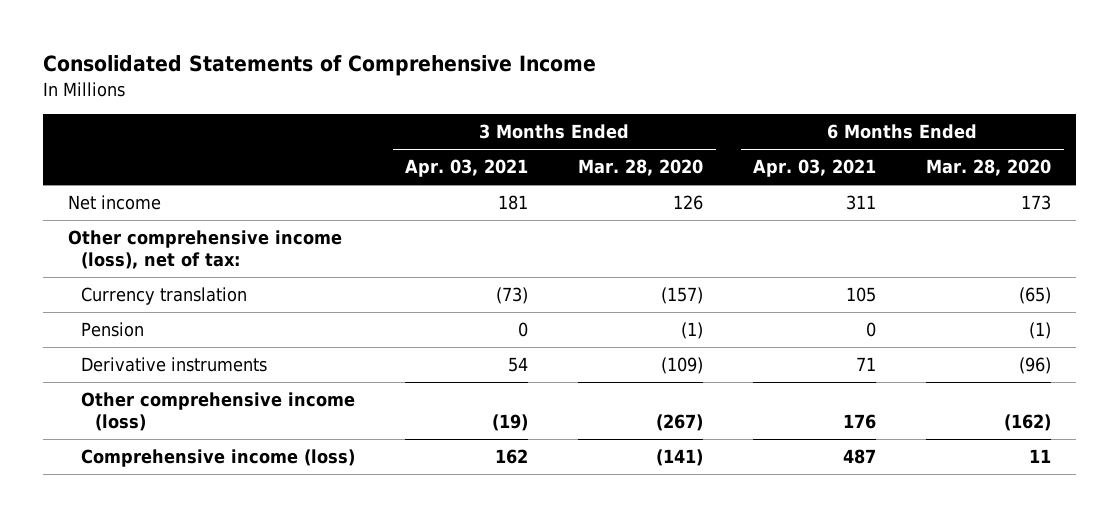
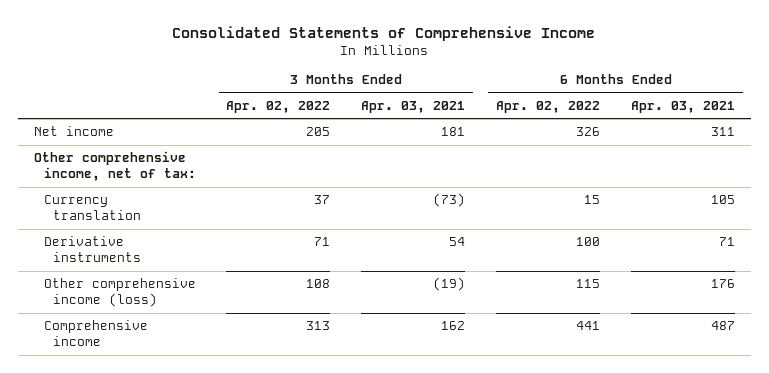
- | 3 Months Ended Apr. 03, 2021 | 3 Months Ended Mar. 28, 2020 | 6 Months Ended Apr. 03, 2021 | 6 Months Ended Mar. 28, 2020
+ | 3 Months Ended Apr. 02, 2022 | 3 Months Ended Apr. 03, 2021 | 6 Months Ended Apr. 02, 2022 | 6 Months Ended Apr. 03, 2021
- Other comprehensive income (loss), net of tax:
+ Other comprehensive income, net of tax:
- Pension | 0 | (1) | 0 | (1)
- Comprehensive income (loss) | 162 | (141) | 487 | 11
+ Comprehensive income | 313 | 162 | 441 | 487

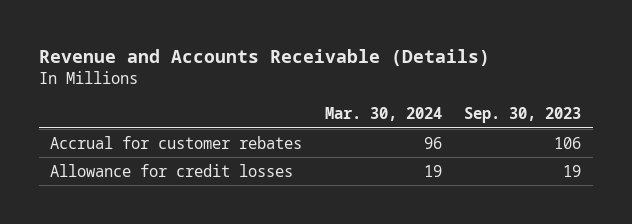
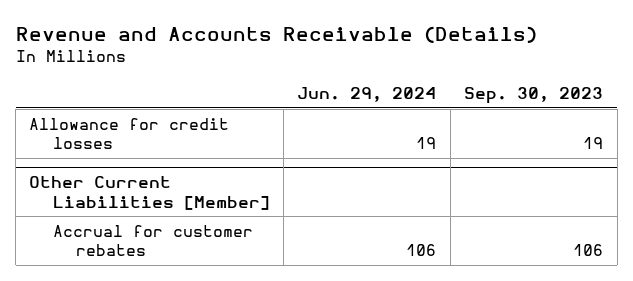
- | Mar. 30, 2024 | Sep. 30, 2023
+ | Jun. 29, 2024 | Sep. 30, 2023
- Accrual for customer rebates | 96 | 106
+ Other Current Liabilities [Member]
+ Accrual for customer rebates | 106 | 106

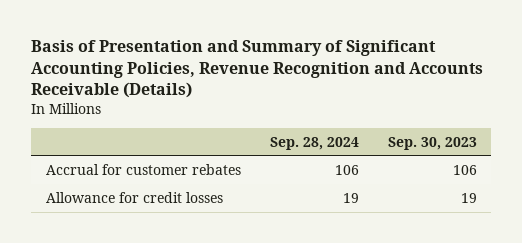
- Revenue and Accounts Receivable (Details)
+ Basis of Presentation and Summary of Significant Accounting Policies, Revenue Recognition and Accounts Receivable (Details)
- | Jun. 29, 2024 | Sep. 30, 2023
+ | Sep. 28, 2024 | Sep. 30, 2023
- Other Current Liabilities [Member]
moved down: Allowance for credit losses | 19 | 19

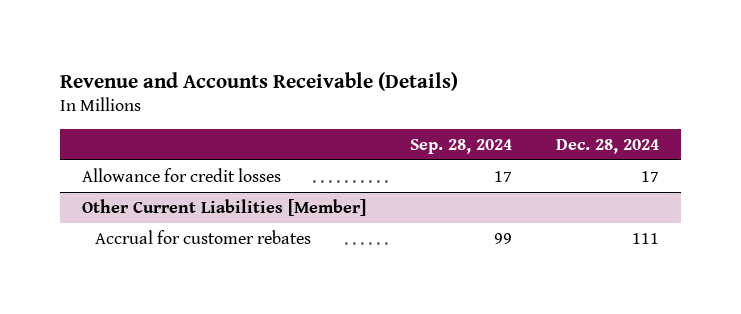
- Basis of Presentation and Summary of Significant Accounting Policies, Revenue Recognition and Accounts Receivable (Details)
+ Revenue and Accounts Receivable (Details)
- | Sep. 28, 2024 | Sep. 30, 2023
+ | Sep. 28, 2024 | Dec. 28, 2024
- Accrual for customer rebates | 106 | 106
- Allowance for credit losses | 19 | 19
+ Allowance for credit losses | 17 | 17
+ Other Current Liabilities [Member]
+ Accrual for customer rebates | 99 | 111

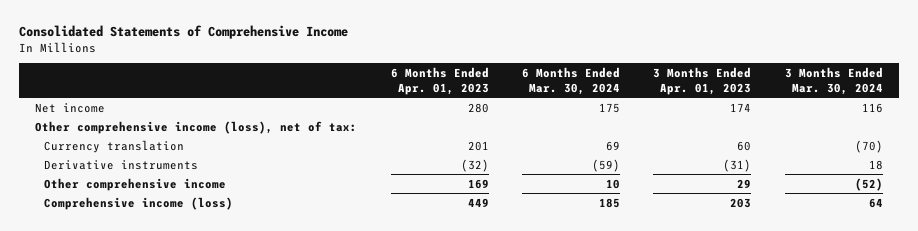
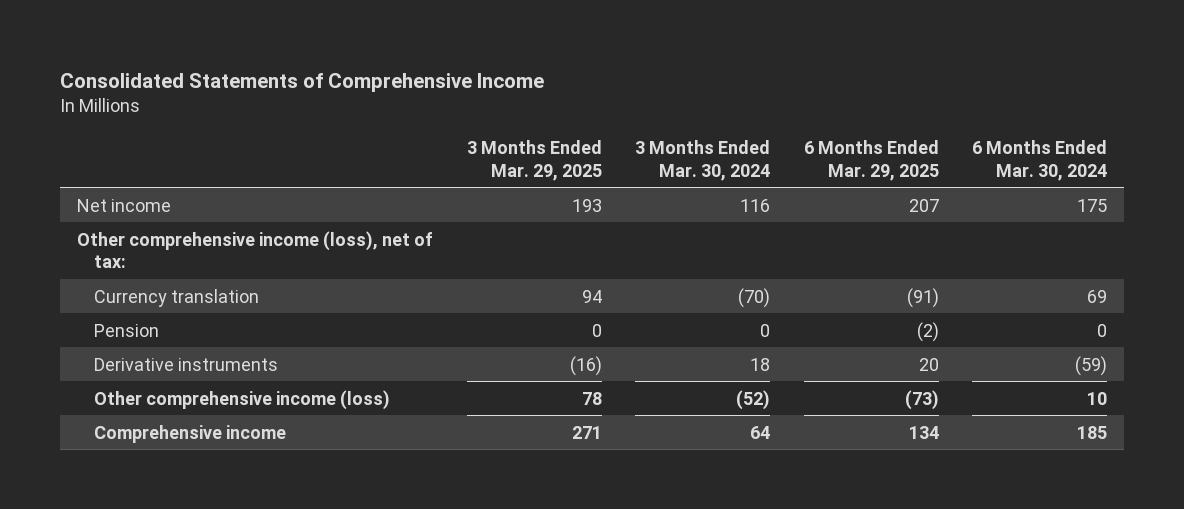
- | 6 Months Ended Apr. 01, 2023 | 6 Months Ended Mar. 30, 2024 | 3 Months Ended Apr. 01, 2023 | 3 Months Ended Mar. 30, 2024
+ | 3 Months Ended Mar. 29, 2025 | 3 Months Ended Mar. 30, 2024 | 6 Months Ended Mar. 29, 2025 | 6 Months Ended Mar. 30, 2024
+ Pension | 0 | 0 | (2) | 0
- Other comprehensive income | 169 | 10 | 29 | (52)
- Comprehensive income (loss) | 449 | 185 | 203 | 64
+ Other comprehensive income (loss) | 78 | (52) | (73) | 10
+ Comprehensive income | 271 | 64 | 134 | 185

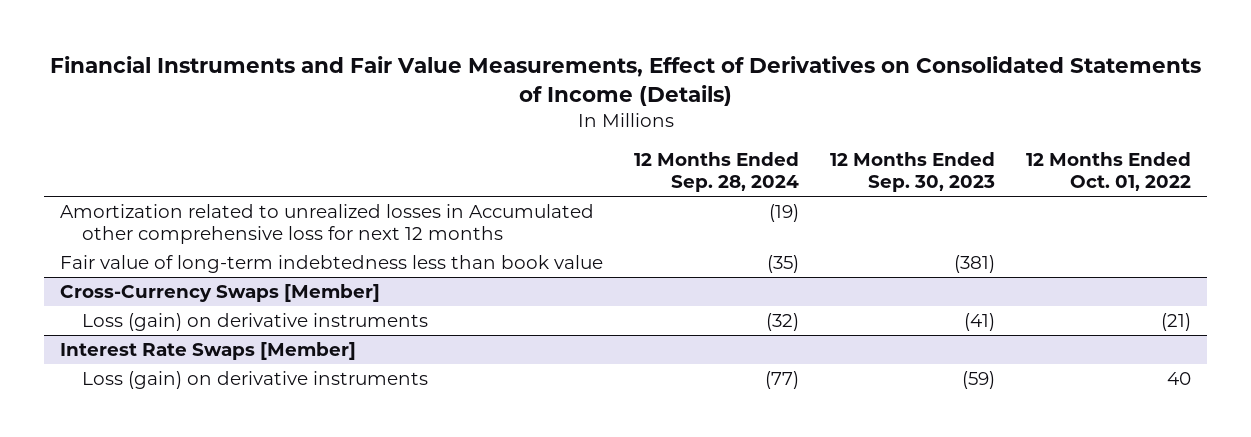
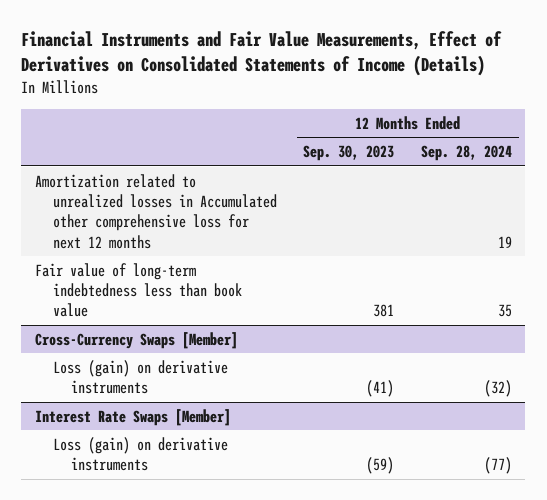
- | 12 Months Ended Sep. 28, 2024 | 12 Months Ended Sep. 30, 2023 | 12 Months Ended Oct. 01, 2022
+ | 12 Months Ended Sep. 30, 2023 | 12 Months Ended Sep. 28, 2024
- Amortization related to unrealized losses in Accumulated other comprehensive loss for next 12 months | (19) | |
- Fair value of long-term indebtedness less than book value | (35) | (381) |
+ Amortization related to unrealized losses in Accumulated other comprehensive loss for next 12 months | | 19
+ Fair value of long-term indebtedness less than book value | 381 | 35

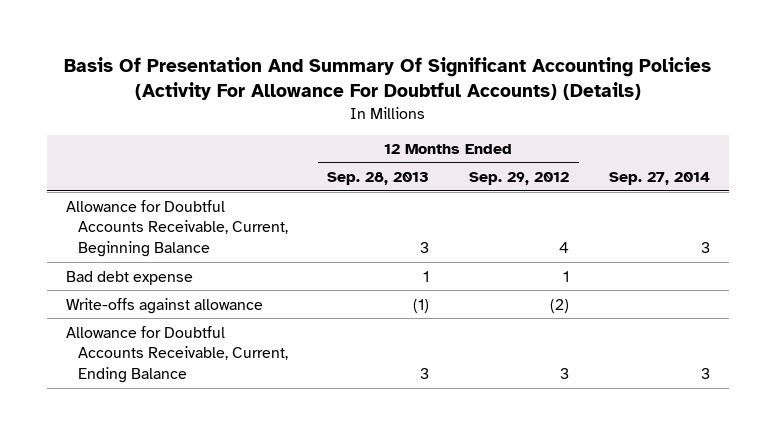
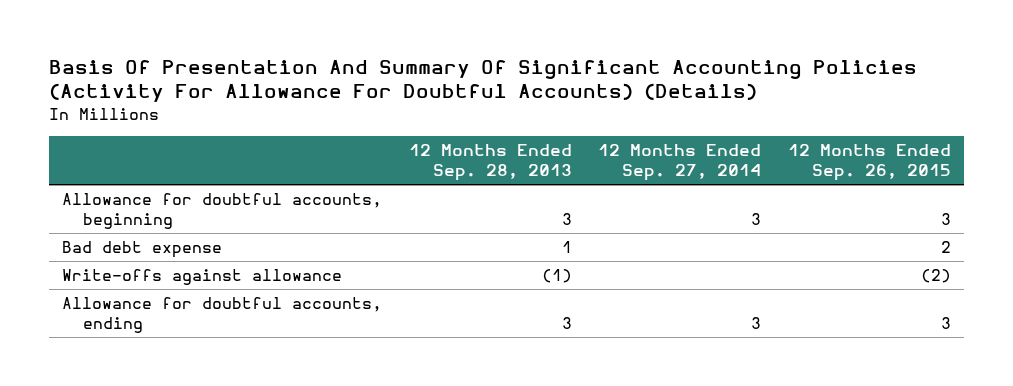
- | 12 Months Ended Sep. 28, 2013 | 12 Months Ended Sep. 29, 2012 | Sep. 27, 2014
+ | 12 Months Ended Sep. 28, 2013 | 12 Months Ended Sep. 27, 2014 | 12 Months Ended Sep. 26, 2015
- Allowance for Doubtful Accounts Receivable, Current, Beginning Balance | 3 | 4 | 3
+ Allowance for doubtful accounts, beginning | 3 | 3 | 3
- Allowance for Doubtful Accounts Receivable, Current, Ending Balance | 3 | 3 | 3
+ Allowance for doubtful accounts, ending | 3 | 3 | 3

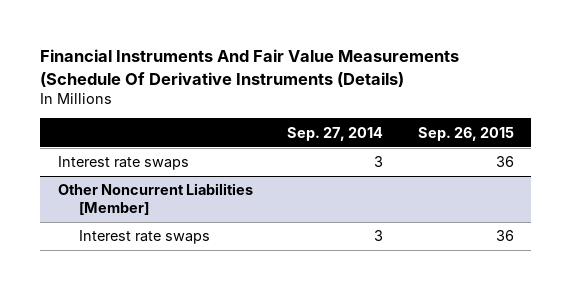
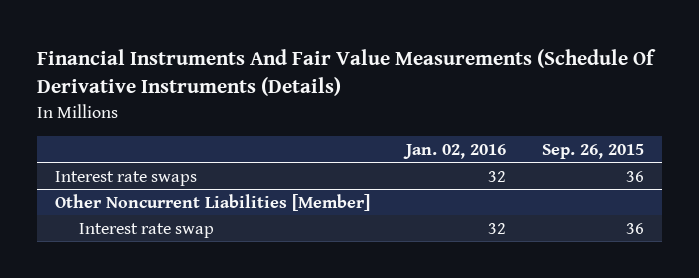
- | Sep. 27, 2014 | Sep. 26, 2015
+ | Jan. 02, 2016 | Sep. 26, 2015
@ Other Noncurrent Liabilities [Member]
- Interest rate swaps | 3 | 36
+ Interest rate swap | 32 | 36

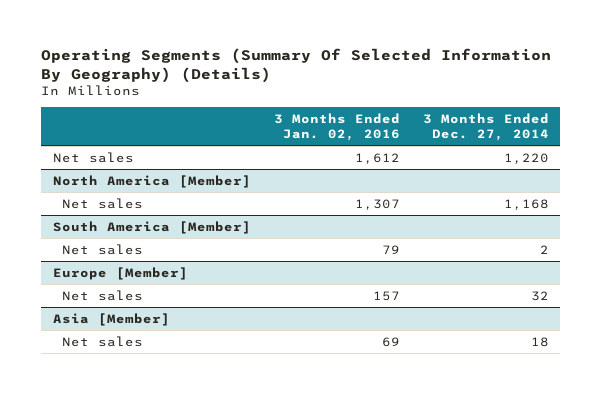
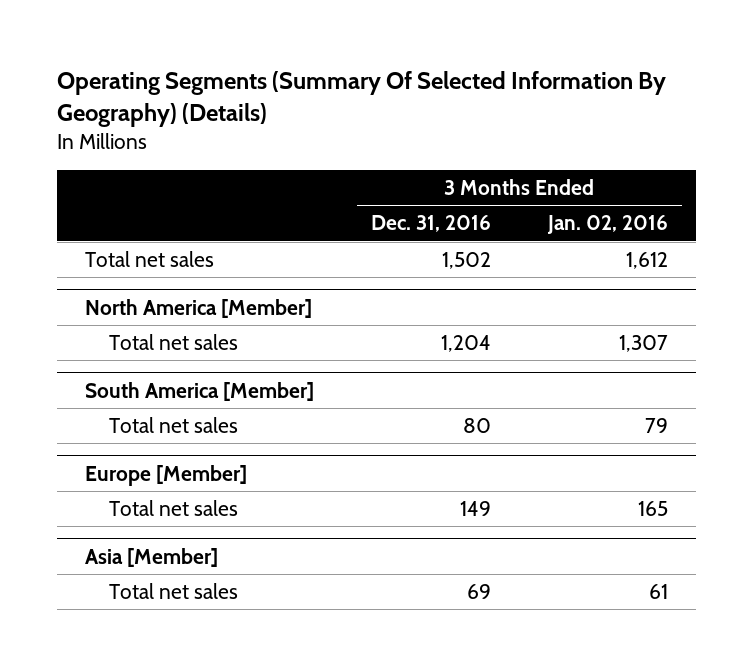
- | 3 Months Ended Jan. 02, 2016 | 3 Months Ended Dec. 27, 2014
+ | 3 Months Ended Dec. 31, 2016 | 3 Months Ended Jan. 02, 2016
- Net sales | 1,612 | 1,220
+ Total net sales | 1,502 | 1,612
@ North America [Member]
- Net sales | 1,307 | 1,168
+ Total net sales | 1,204 | 1,307
@ South America [Member]
- Net sales | 79 | 2
+ Total net sales | 80 | 79
@ Europe [Member]
- Net sales | 157 | 32
+ Total net sales | 149 | 165
@ Asia [Member]
- Net sales | 69 | 18
+ Total net sales | 69 | 61

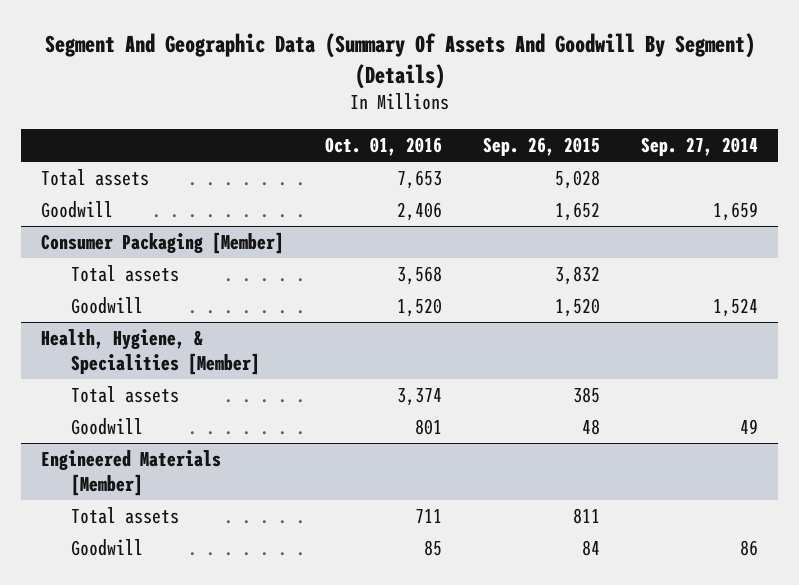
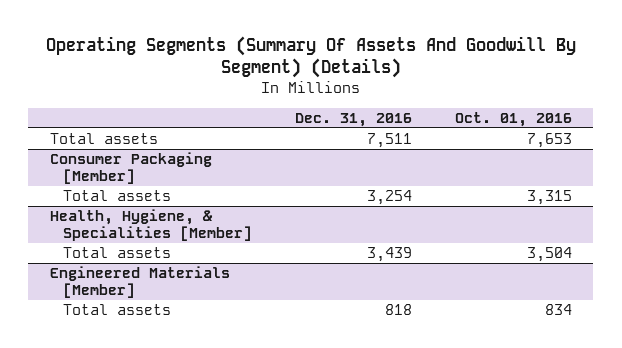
- Segment And Geographic Data (Summary Of Assets And Goodwill By Segment) (Details)
+ Operating Segments (Summary Of Assets And Goodwill By Segment) (Details)
- | Oct. 01, 2016 | Sep. 26, 2015 | Sep. 27, 2014
+ | Dec. 31, 2016 | Oct. 01, 2016
- Goodwill | 2,406 | 1,652 | 1,659
@ Consumer Packaging [Member]
- Total assets | 3,568 | 3,832 |
- Goodwill | 1,520 | 1,520 | 1,524
+ Total assets | 3,254 | 3,315
@ Health, Hygiene, & Specialities [Member]
- Total assets | 3,374 | 385 |
- Goodwill | 801 | 48 | 49
+ Total assets | 3,439 | 3,504
@ Engineered Materials [Member]
- Total assets | 711 | 811 |
- Goodwill | 85 | 84 | 86
+ Total assets | 818 | 834

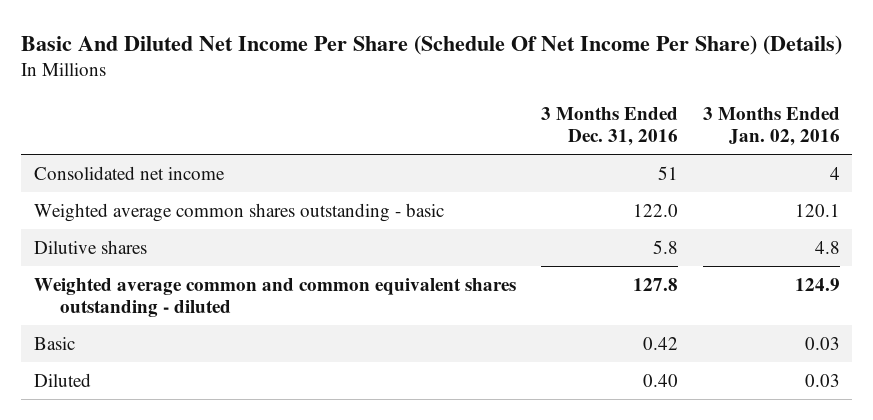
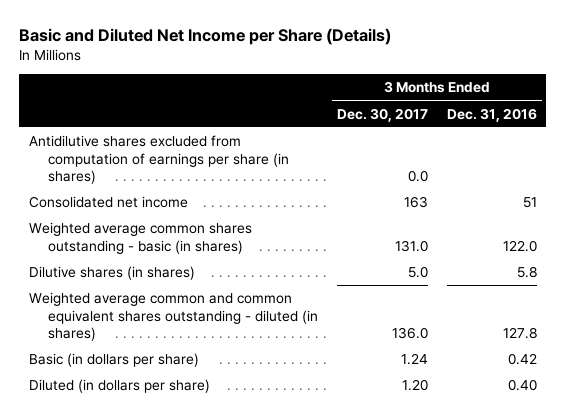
- Basic And Diluted Net Income Per Share (Schedule Of Net Income Per Share) (Details)
+ Basic and Diluted Net Income per Share (Details)
- | 3 Months Ended Dec. 31, 2016 | 3 Months Ended Jan. 02, 2016
+ | 3 Months Ended Dec. 30, 2017 | 3 Months Ended Dec. 31, 2016
+ Antidilutive shares excluded from computation of earnings per share (in shares) | 0.0 |
- Weighted average common shares outstanding - basic | 122.0 | 120.1
- Dilutive shares | 5.8 | 4.8
- Weighted average common and common equivalent shares outstanding - diluted | 127.8 | 124.9
- Basic | 0.42 | 0.03
- Diluted | 0.40 | 0.03
+ Weighted average common shares outstanding - basic (in shares) | 131.0 | 122.0
+ Dilutive shares (in shares) | 5.0 | 5.8
+ Weighted average common and common equivalent shares outstanding - diluted (in shares) | 136.0 | 127.8
+ Basic (in dollars per share) | 1.24 | 0.42
+ Diluted (in dollars per share) | 1.20 | 0.40

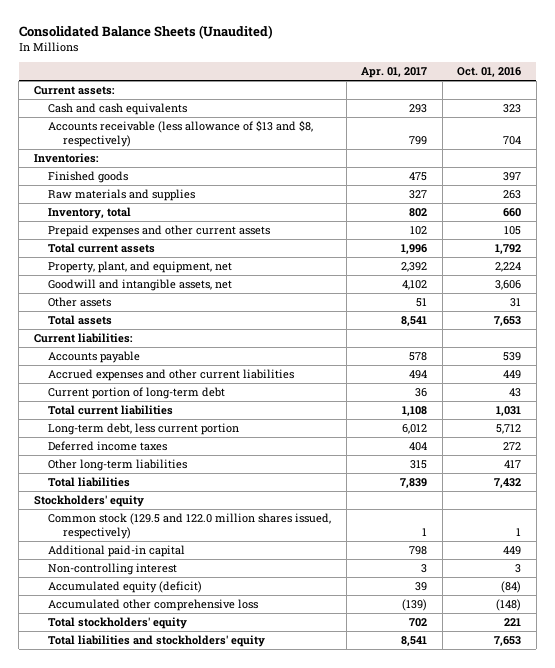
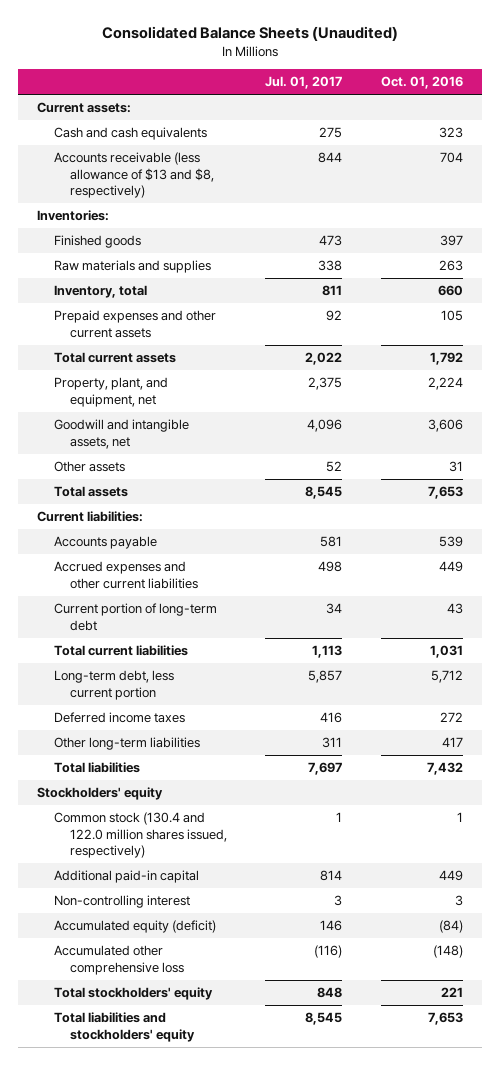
- | Apr. 01, 2017 | Oct. 01, 2016
+ | Jul. 01, 2017 | Oct. 01, 2016
- Common stock (129.5 and 122.0 million shares issued, respectively) | 1 | 1
+ Common stock (130.4 and 122.0 million shares issued, respectively) | 1 | 1

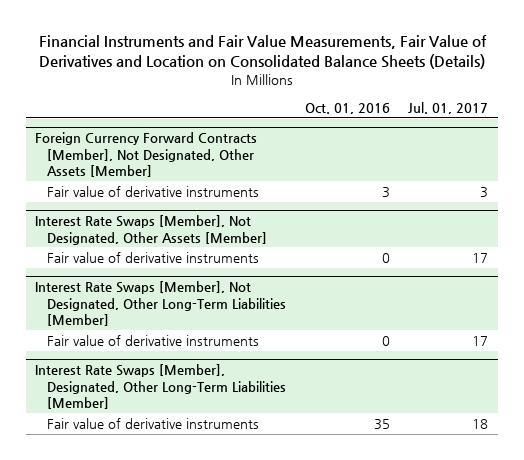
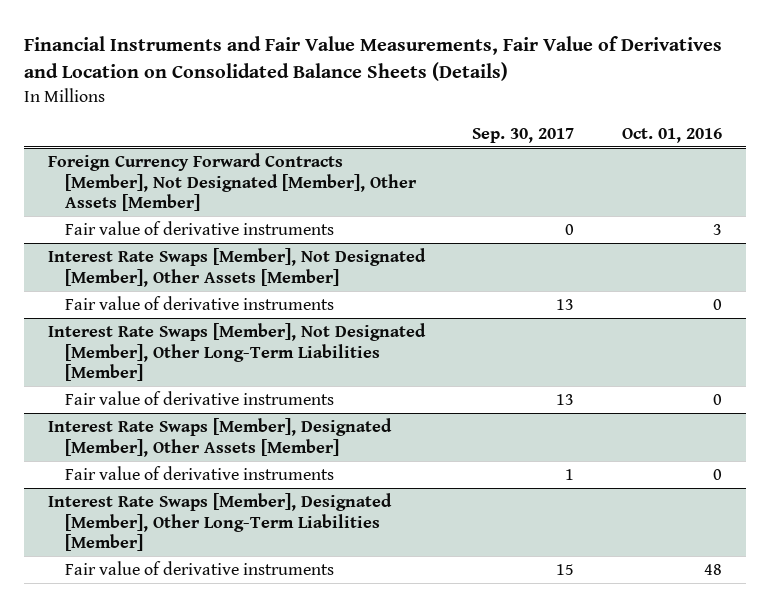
- | Oct. 01, 2016 | Jul. 01, 2017
+ | Sep. 30, 2017 | Oct. 01, 2016
- Foreign Currency Forward Contracts [Member], Not Designated, Other Assets [Member]
+ Foreign Currency Forward Contracts [Member], Not Designated [Member], Other Assets [Member]
- Interest Rate Swaps [Member], Not Designated, Other Assets [Member]
+ Interest Rate Swaps [Member], Not Designated [Member], Other Assets [Member]
- Interest Rate Swaps [Member], Not Designated, Other Long-Term Liabilities [Member]
+ Interest Rate Swaps [Member], Not Designated [Member], Other Long-Term Liabilities [Member]
- Interest Rate Swaps [Member], Designated, Other Long-Term Liabilities [Member]
- Fair value of derivative instruments | 35 | 18
+ Interest Rate Swaps [Member], Designated [Member], Other Assets [Member]
+ Fair value of derivative instruments | 1 | 0
+ Interest Rate Swaps [Member], Designated [Member], Other Long-Term Liabilities [Member]
+ Fair value of derivative instruments | 15 | 48

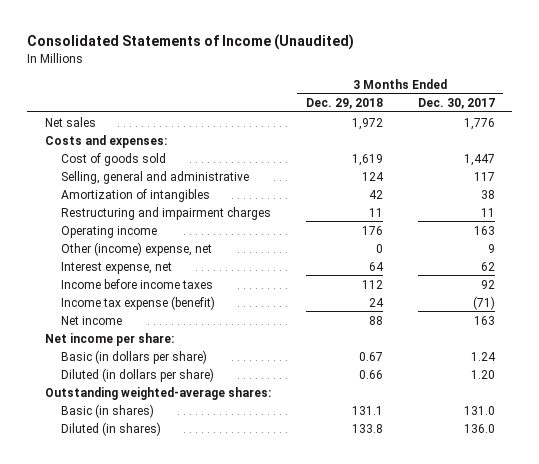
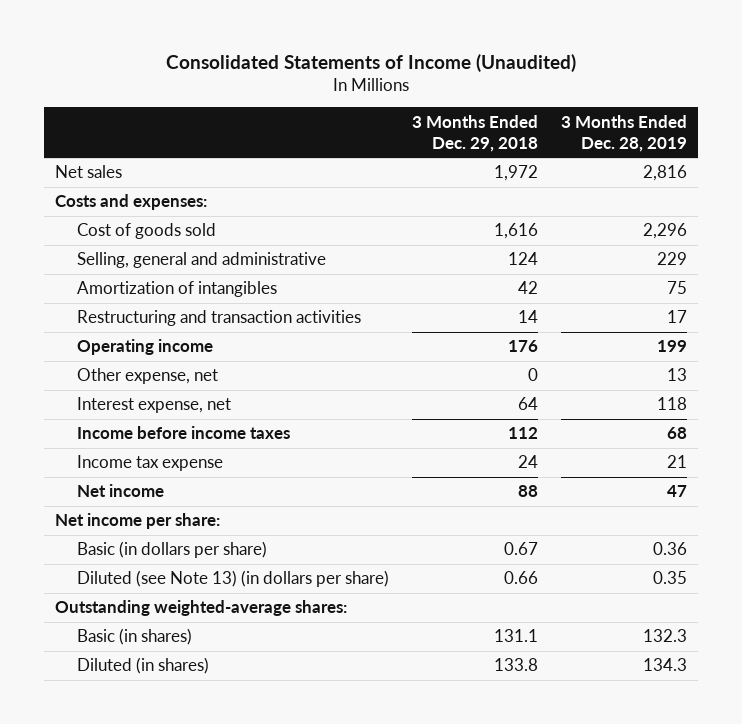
- | 3 Months Ended Dec. 29, 2018 | 3 Months Ended Dec. 30, 2017
+ | 3 Months Ended Dec. 29, 2018 | 3 Months Ended Dec. 28, 2019
- Cost of goods sold | 1,619 | 1,447
+ Cost of goods sold | 1,616 | 2,296
- Restructuring and impairment charges | 11 | 11
+ Restructuring and transaction activities | 14 | 17
- Other (income) expense, net | 0 | 9
+ Other expense, net | 0 | 13
- Income tax expense (benefit) | 24 | (71)
+ Income tax expense | 24 | 21
- Diluted (in dollars per share) | 0.66 | 1.20
+ Diluted (see Note 13) (in dollars per share) | 0.66 | 0.35

